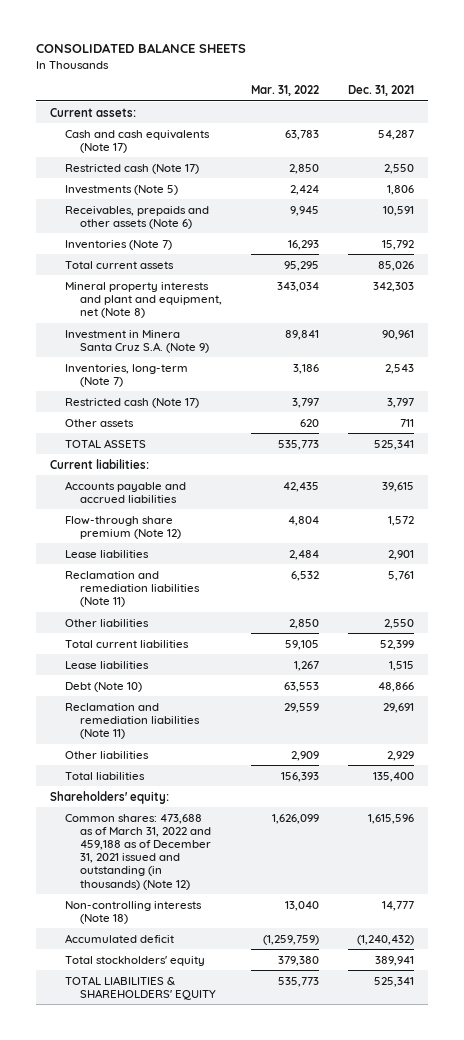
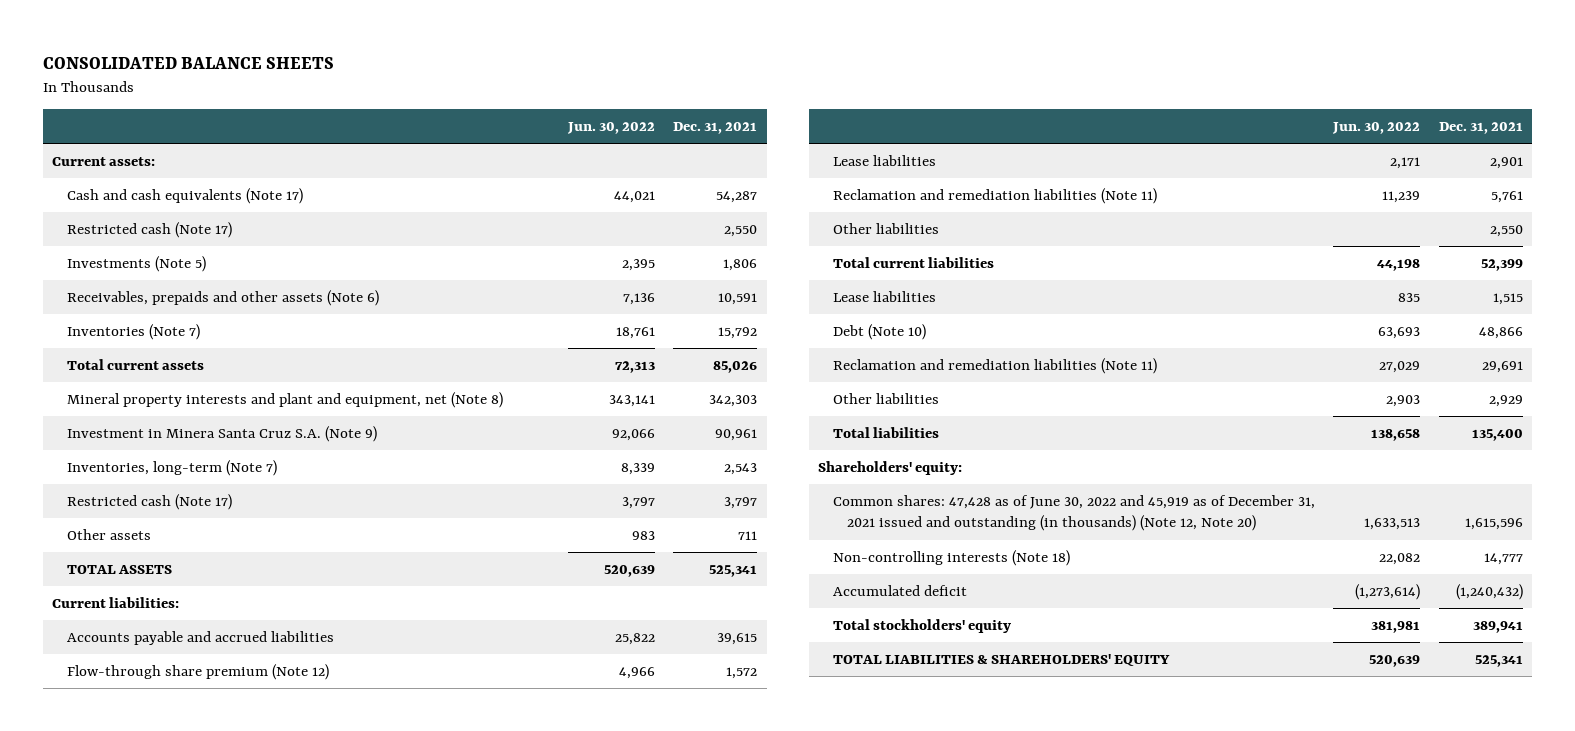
- | Mar. 31, 2022 | Dec. 31, 2021
+ | Jun. 30, 2022 | Dec. 31, 2021
- Common shares: 473,688 as of March 31, 2022 and 459,188 as of December 31, 2021 issued and outstanding (in thousands) (Note 12) | 1,626,099 | 1,615,596
+ Common shares: 47,428 as of June 30, 2022 and 45,919 as of December 31, 2021 issued and outstanding (in thousands) (Note 12, Note 20) | 1,633,513 | 1,615,596

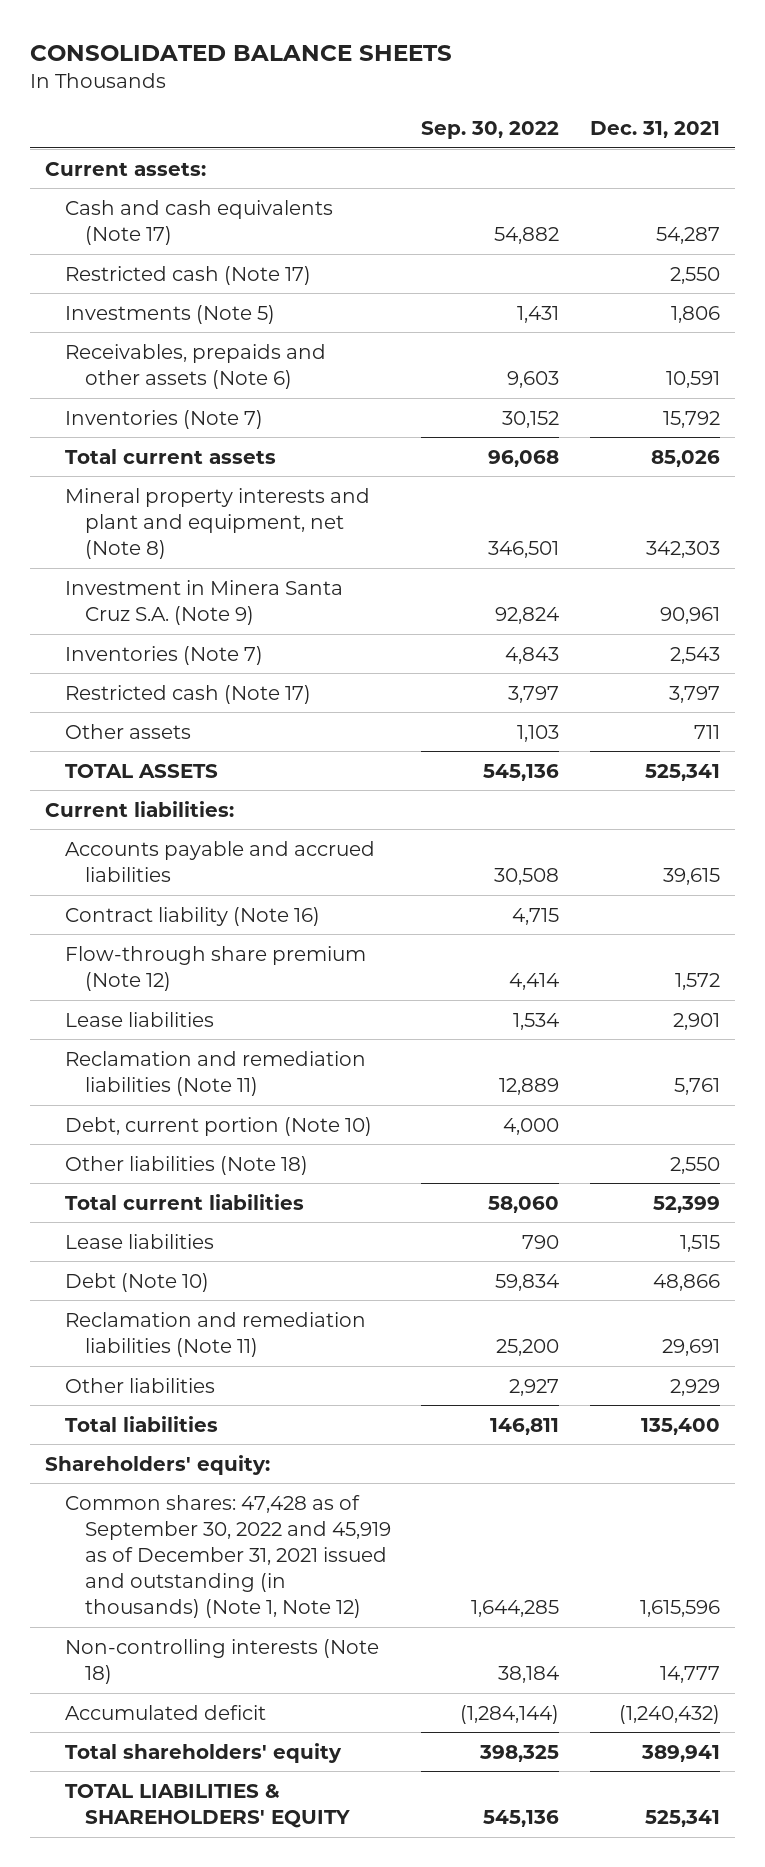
- | Jun. 30, 2022 | Dec. 31, 2021
+ | Sep. 30, 2022 | Dec. 31, 2021
- Inventories, long-term (Note 7) | 8,339 | 2,543
+ Inventories (Note 7) | 4,843 | 2,543
+ Contract liability (Note 16) | 4,715 |
- Other liabilities | | 2,550
+ Debt, current portion (Note 10) | 4,000 |
+ Other liabilities (Note 18) | | 2,550
- Common shares: 47,428 as of June 30, 2022 and 45,919 as of December 31, 2021 issued and outstanding (in thousands) (Note 12, Note 20) | 1,633,513 | 1,615,596
+ Common shares: 47,428 as of September 30, 2022 and 45,919 as of December 31, 2021 issued and outstanding (in thousands) (Note 1, Note 12) | 1,644,285 | 1,615,596
- Total stockholders' equity | 381,981 | 389,941
+ Total shareholders' equity | 398,325 | 389,941

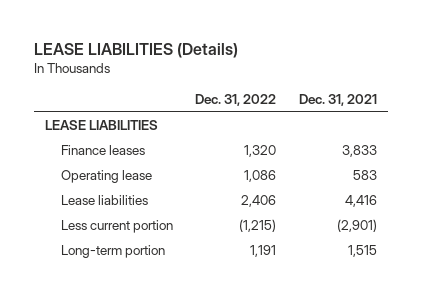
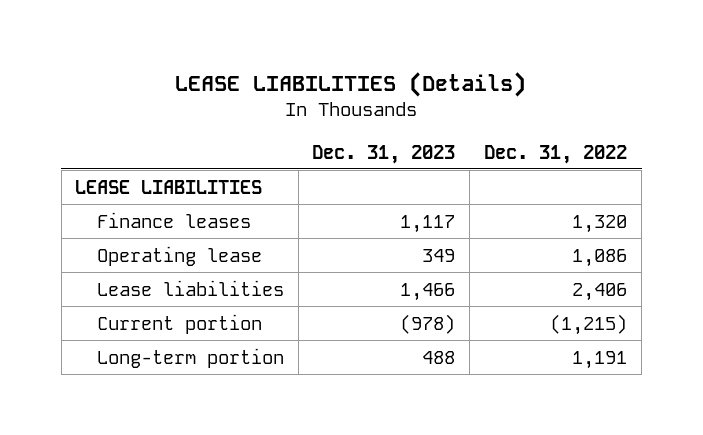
- | Dec. 31, 2022 | Dec. 31, 2021
+ | Dec. 31, 2023 | Dec. 31, 2022
- Less current portion | (1,215) | (2,901)
+ Current portion | (978) | (1,215)

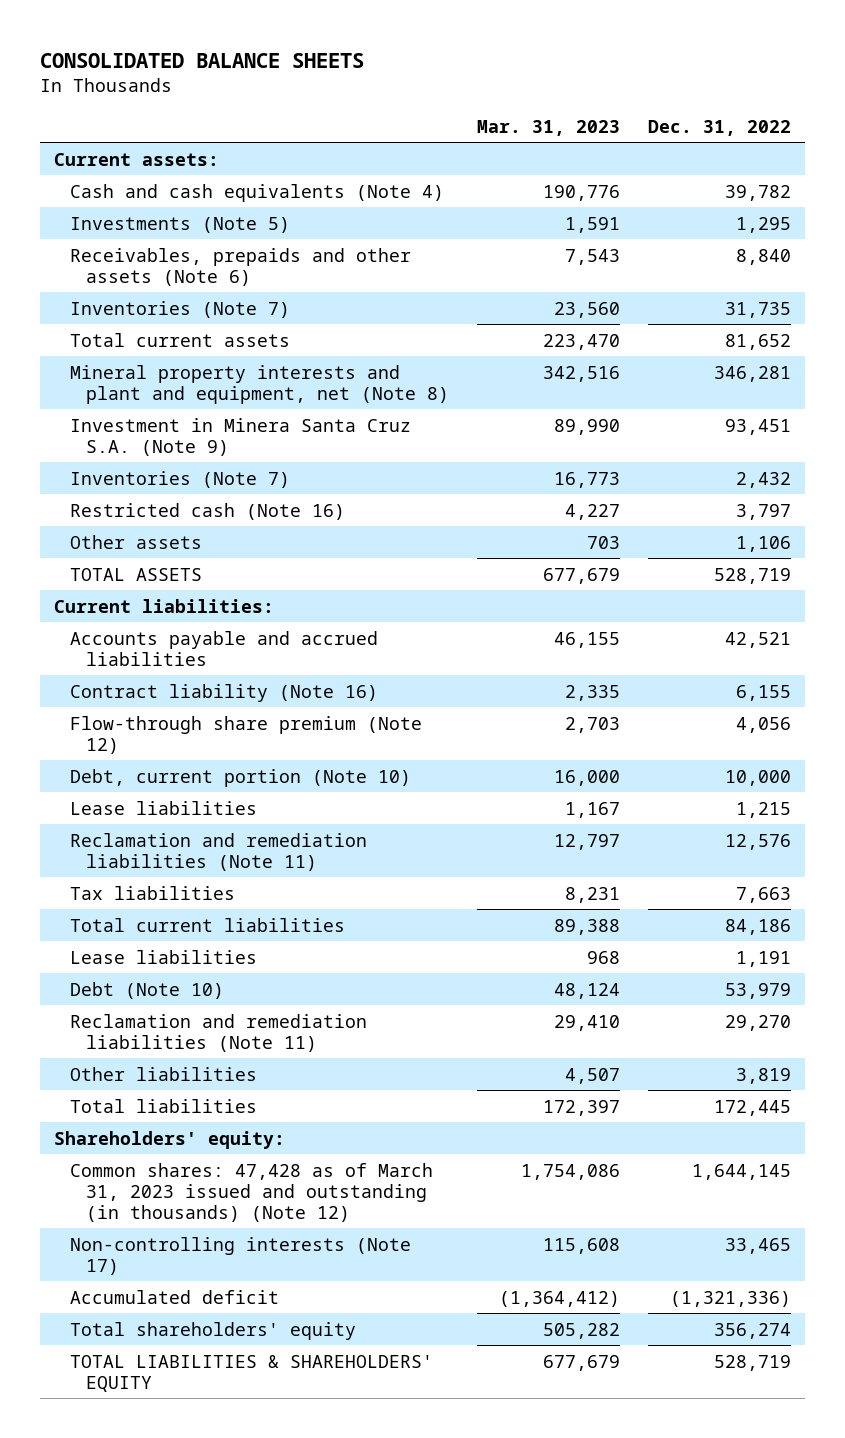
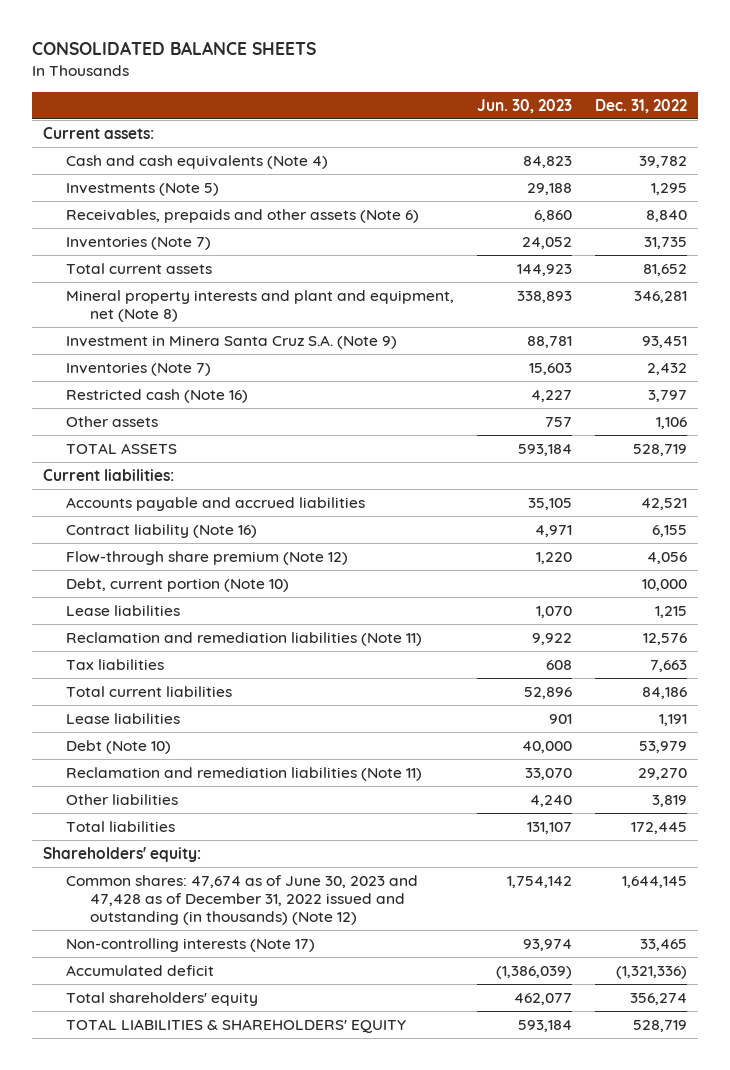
- | Mar. 31, 2023 | Dec. 31, 2022
+ | Jun. 30, 2023 | Dec. 31, 2022
- Common shares: 47,428 as of March 31, 2023 issued and outstanding (in thousands) (Note 12) | 1,754,086 | 1,644,145
+ Common shares: 47,674 as of June 30, 2023 and 47,428 as of December 31, 2022 issued and outstanding (in thousands) (Note 12) | 1,754,142 | 1,644,145

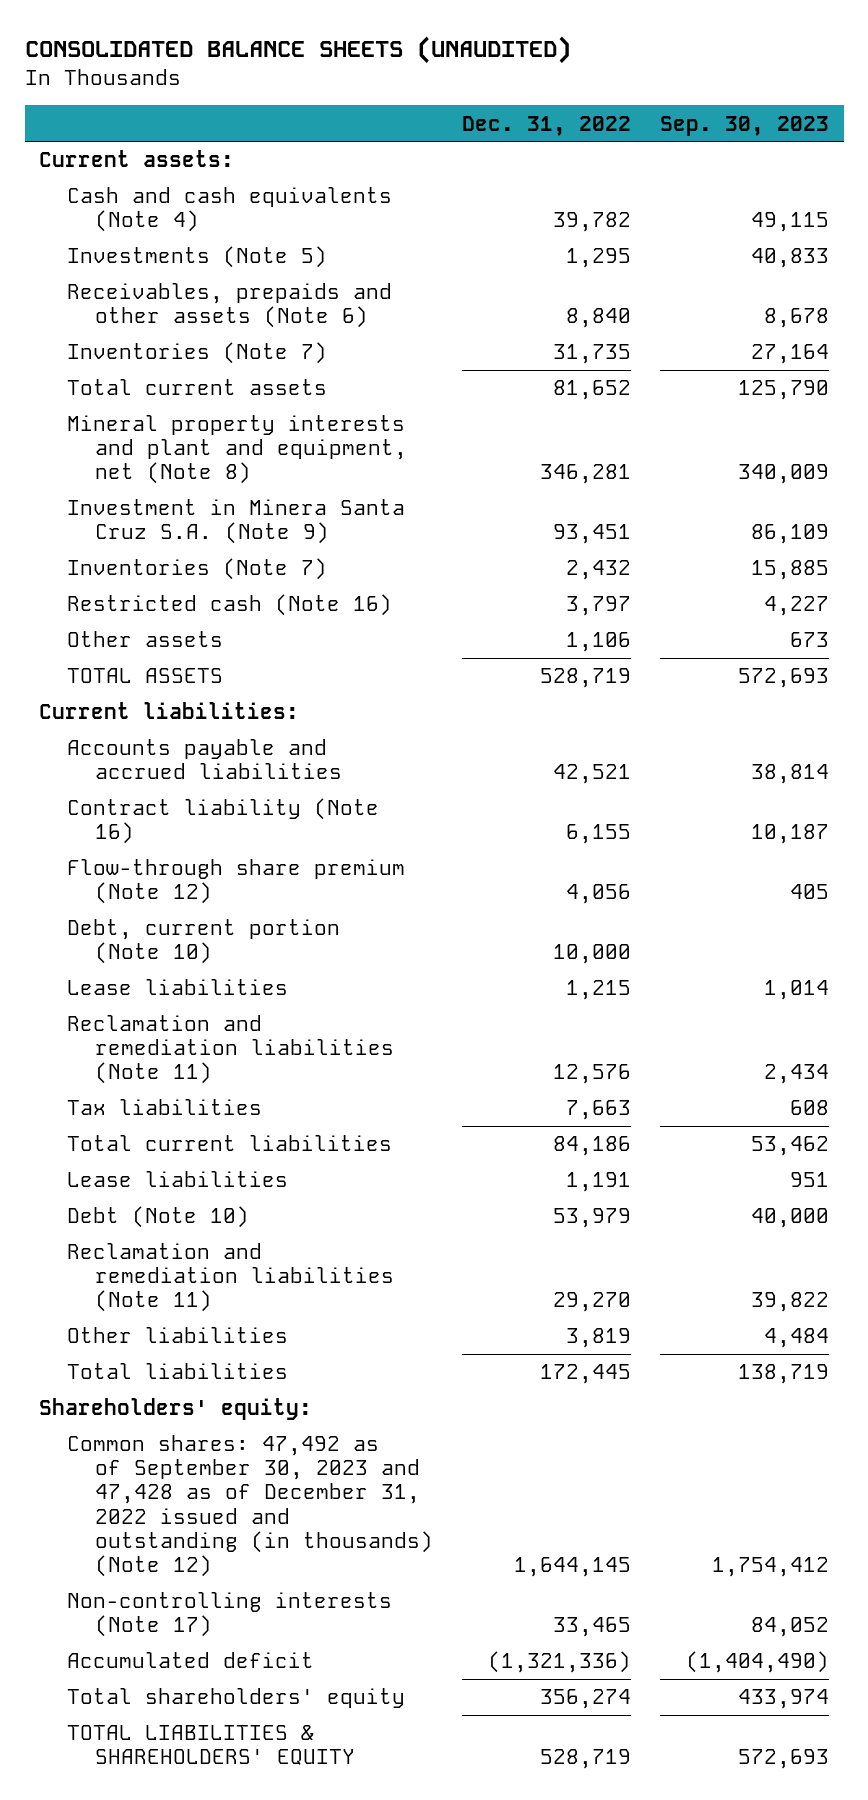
- CONSOLIDATED BALANCE SHEETS
+ CONSOLIDATED BALANCE SHEETS (UNAUDITED)
- | Jun. 30, 2023 | Dec. 31, 2022
+ | Dec. 31, 2022 | Sep. 30, 2023
- Common shares: 47,674 as of June 30, 2023 and 47,428 as of December 31, 2022 issued and outstanding (in thousands) (Note 12) | 1,754,142 | 1,644,145
+ Common shares: 47,492 as of September 30, 2023 and 47,428 as of December 31, 2022 issued and outstanding (in thousands) (Note 12) | 1,644,145 | 1,754,412

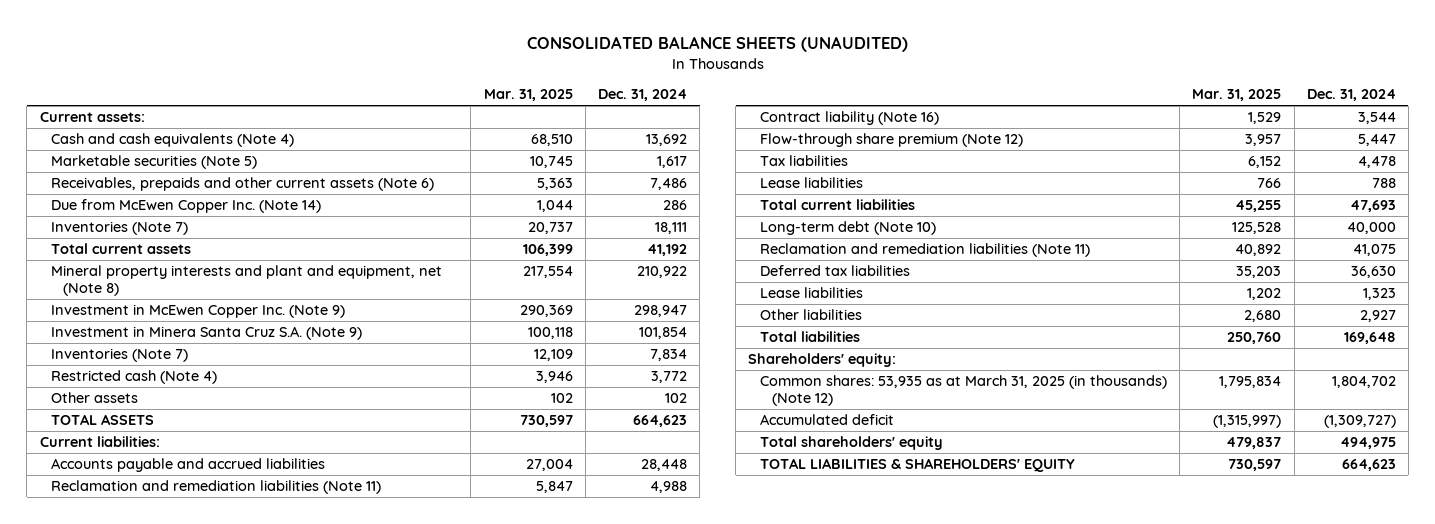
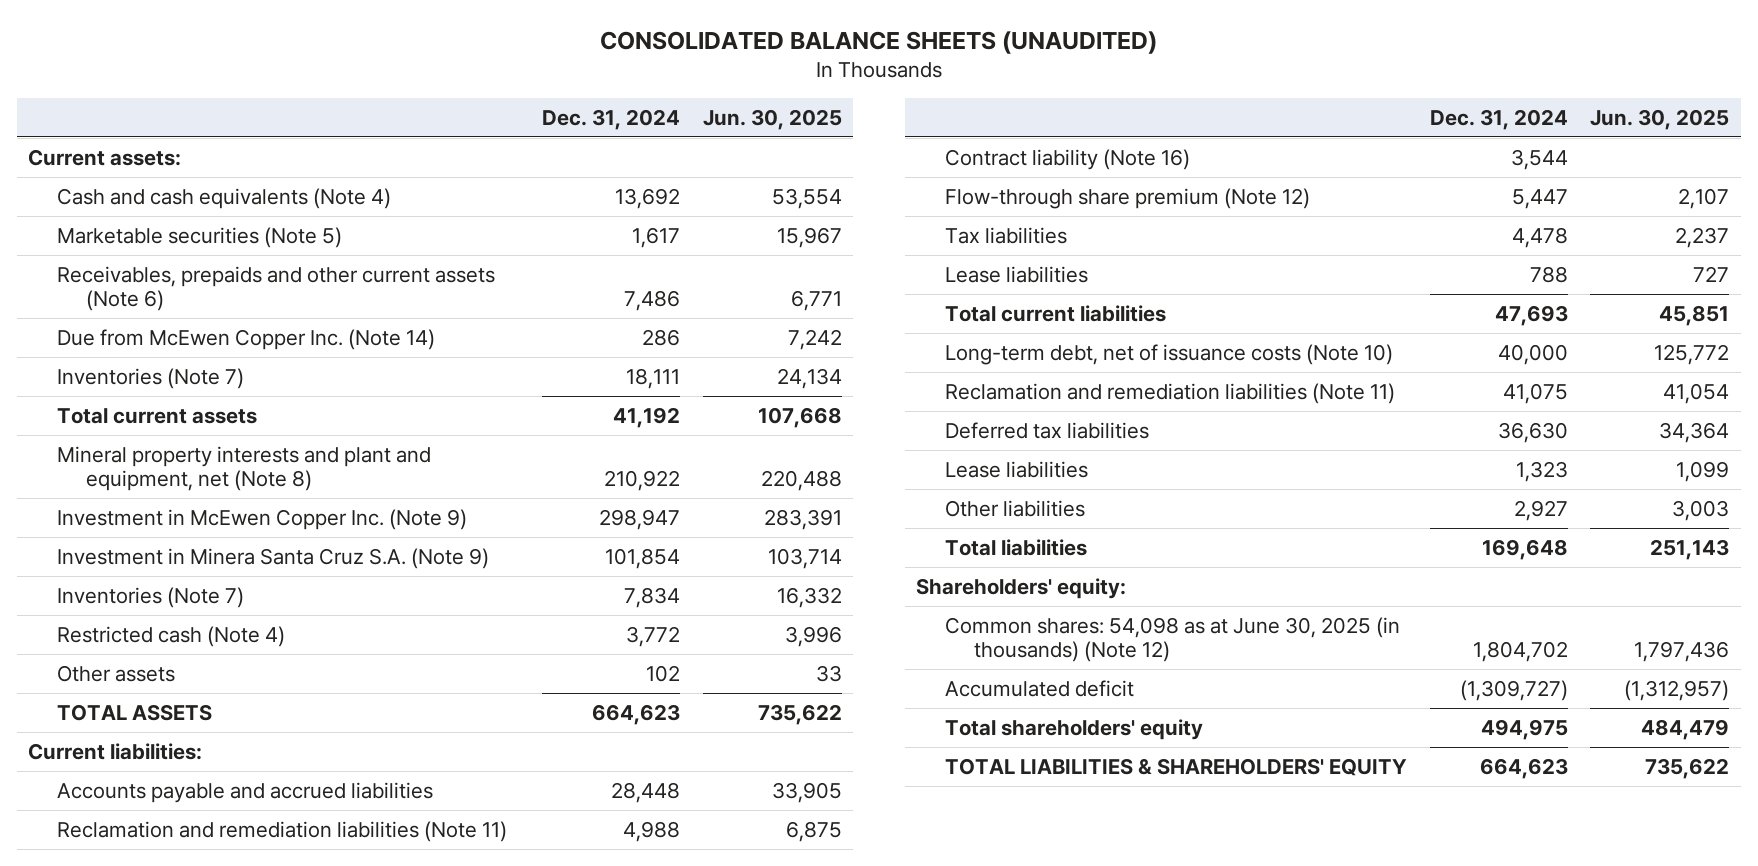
- | Mar. 31, 2025 | Dec. 31, 2024
+ | Dec. 31, 2024 | Jun. 30, 2025
- Long-term debt (Note 10) | 125,528 | 40,000
+ Long-term debt, net of issuance costs (Note 10) | 40,000 | 125,772
- Common shares: 53,935 as at March 31, 2025 (in thousands) (Note 12) | 1,795,834 | 1,804,702
+ Common shares: 54,098 as at June 30, 2025 (in thousands) (Note 12) | 1,804,702 | 1,797,436

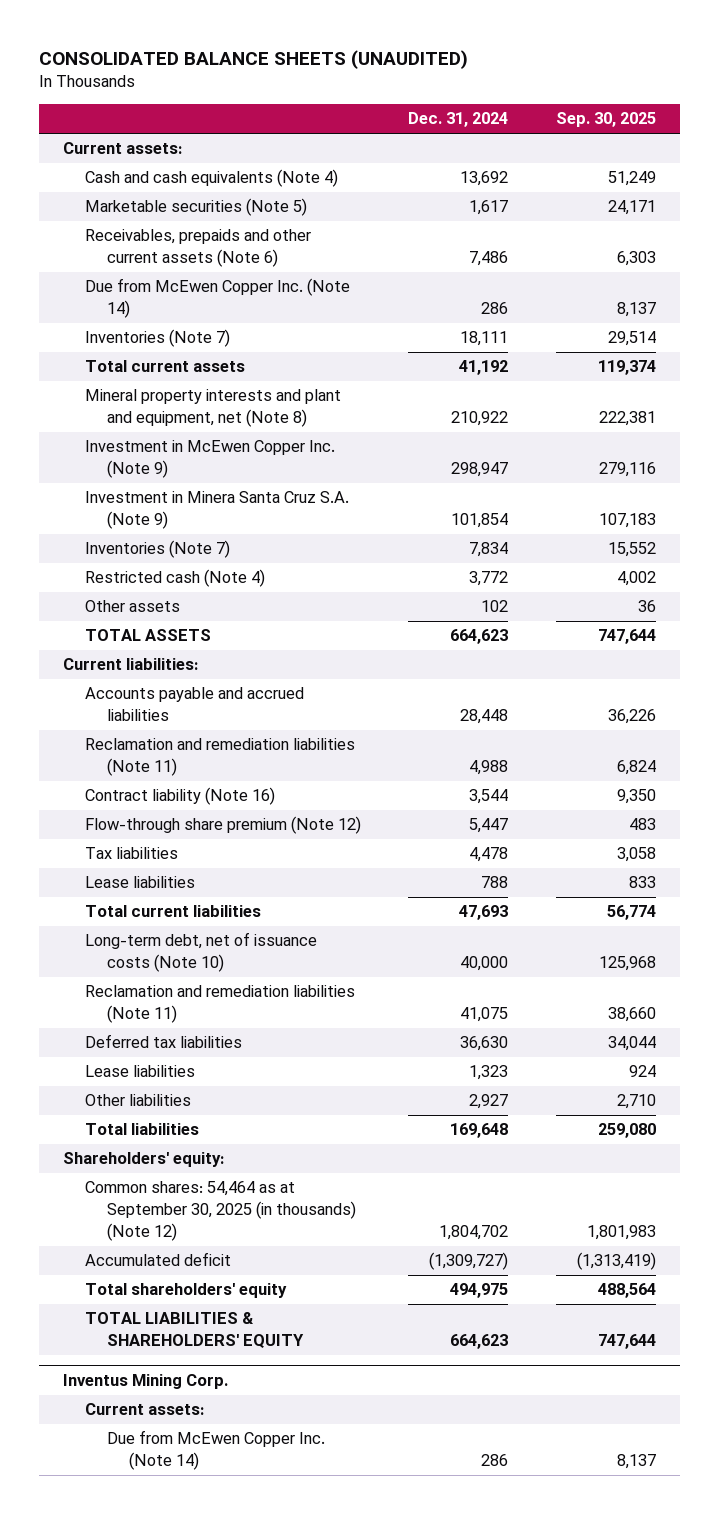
- | Dec. 31, 2024 | Jun. 30, 2025
+ | Dec. 31, 2024 | Sep. 30, 2025
- Common shares: 54,098 as at June 30, 2025 (in thousands) (Note 12) | 1,804,702 | 1,797,436
+ Common shares: 54,464 as at September 30, 2025 (in thousands) (Note 12) | 1,804,702 | 1,801,983
+ Inventus Mining Corp.
+ Current assets:
+ Due from McEwen Copper Inc. (Note 14) | 286 | 8,137

